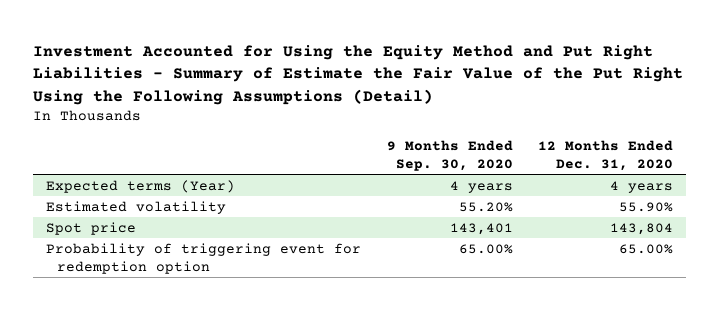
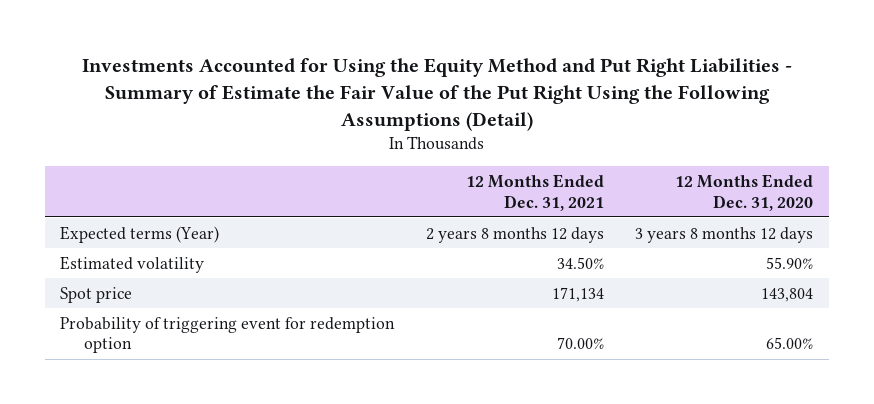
- Investment Accounted for Using the Equity Method and Put Right Liabilities - Summary of Estimate the Fair Value of the Put Right Using the Following Assumptions (Detail)
+ Investments Accounted for Using the Equity Method and Put Right Liabilities - Summary of Estimate the Fair Value of the Put Right Using the Following Assumptions (Detail)
- | 9 Months Ended Sep. 30, 2020 | 12 Months Ended Dec. 31, 2020
+ | 12 Months Ended Dec. 31, 2021 | 12 Months Ended Dec. 31, 2020
- Expected terms (Year) | 4 years | 4 years
+ Expected terms (Year) | 2 years 8 months 12 days | 3 years 8 months 12 days

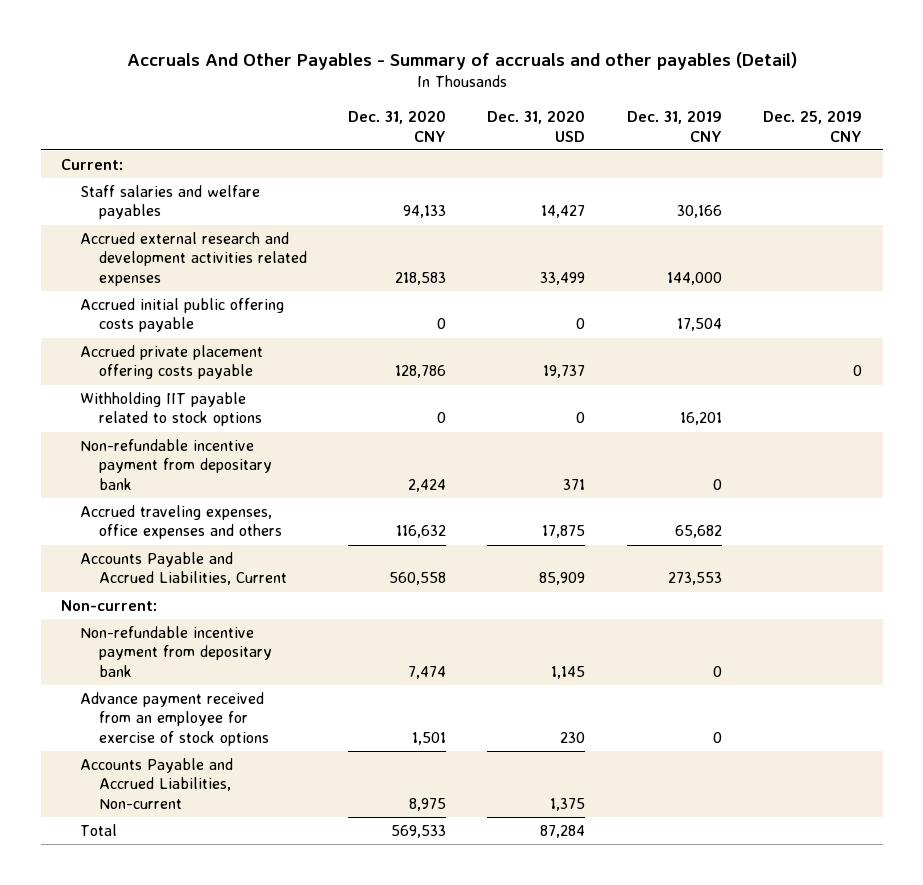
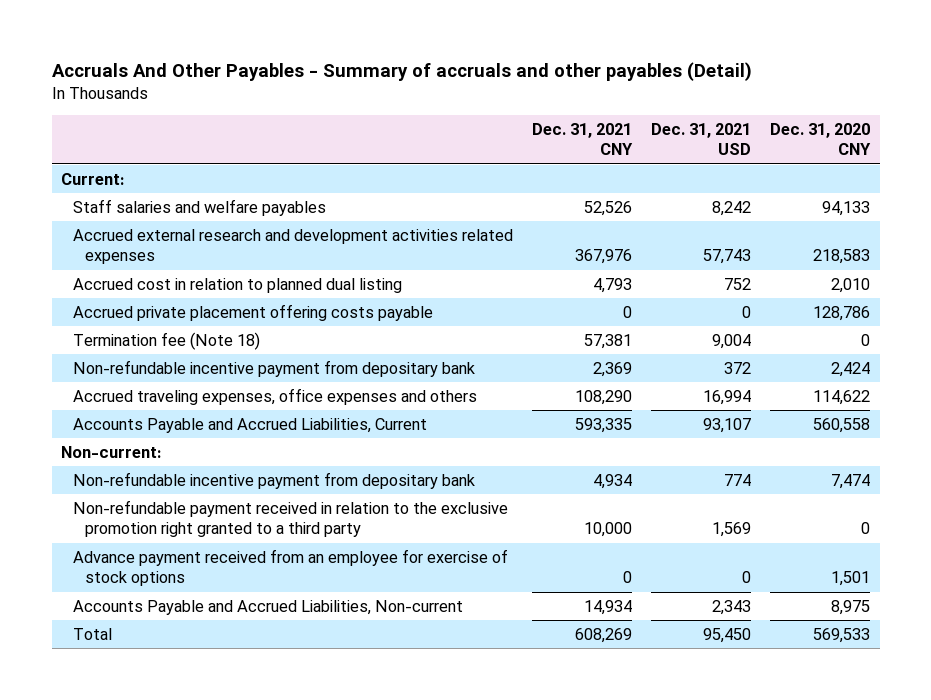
- | Dec. 31, 2020 CNY | Dec. 31, 2020 USD | Dec. 31, 2019 CNY | Dec. 25, 2019 CNY
+ | Dec. 31, 2021 CNY | Dec. 31, 2021 USD | Dec. 31, 2020 CNY
- Accrued initial public offering costs payable | 0 | 0 | 17,504 |
+ Accrued cost in relation to planned dual listing | 4,793 | 752 | 2,010
- Withholding IIT payable related to stock options | 0 | 0 | 16,201 |
+ Termination fee (Note 18) | 57,381 | 9,004 | 0
- Accrued traveling expenses, office expenses and others | 116,632 | 17,875 | 65,682 |
+ Accrued traveling expenses, office expenses and others | 108,290 | 16,994 | 114,622
+ Non-refundable payment received in relation to the exclusive promotion right granted to a third party | 10,000 | 1,569 | 0

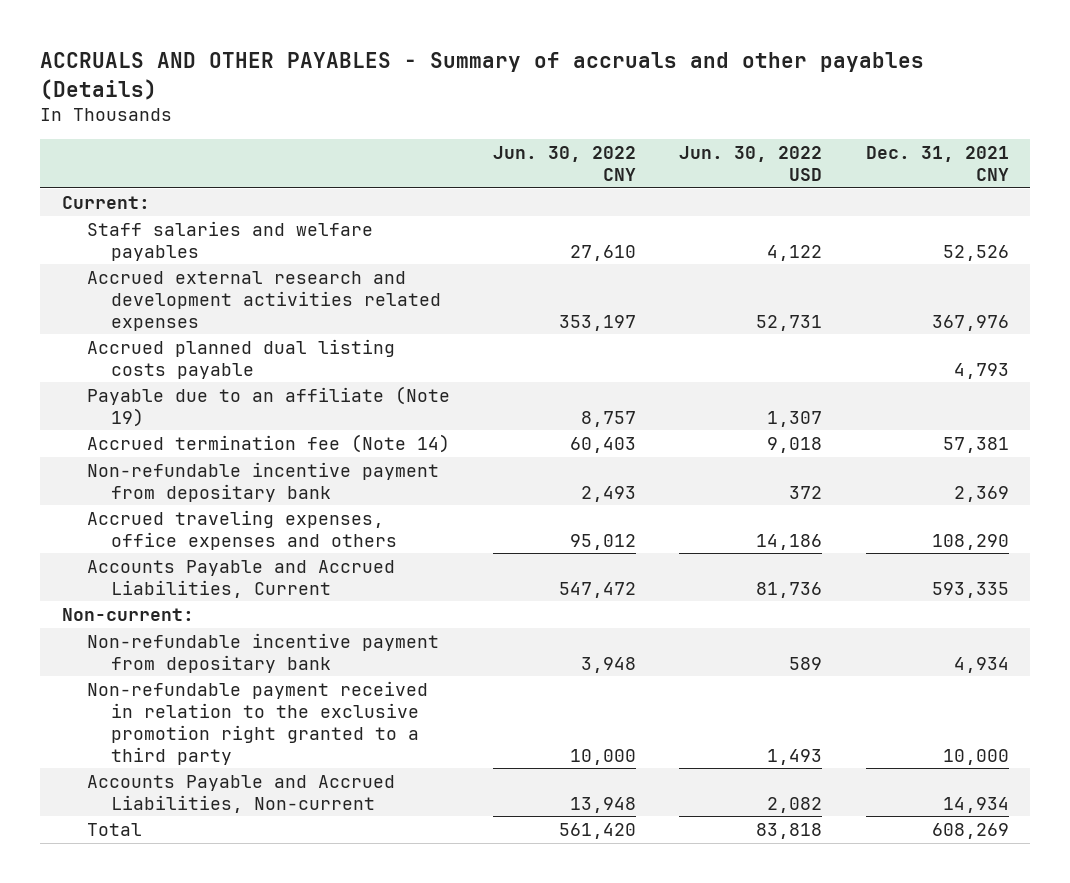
- Accruals And Other Payables - Summary of accruals and other payables (Detail)
+ ACCRUALS AND OTHER PAYABLES - Summary of accruals and other payables (Details)
- | Dec. 31, 2021 CNY | Dec. 31, 2021 USD | Dec. 31, 2020 CNY
+ | Jun. 30, 2022 CNY | Jun. 30, 2022 USD | Dec. 31, 2021 CNY
- Accrued cost in relation to planned dual listing | 4,793 | 752 | 2,010
- Accrued private placement offering costs payable | 0 | 0 | 128,786
- Termination fee (Note 18) | 57,381 | 9,004 | 0
+ Accrued planned dual listing costs payable | | | 4,793
+ Payable due to an affiliate (Note 19) | 8,757 | 1,307 |
+ Accrued termination fee (Note 14) | 60,403 | 9,018 | 57,381
- Advance payment received from an employee for exercise of stock options | 0 | 0 | 1,501

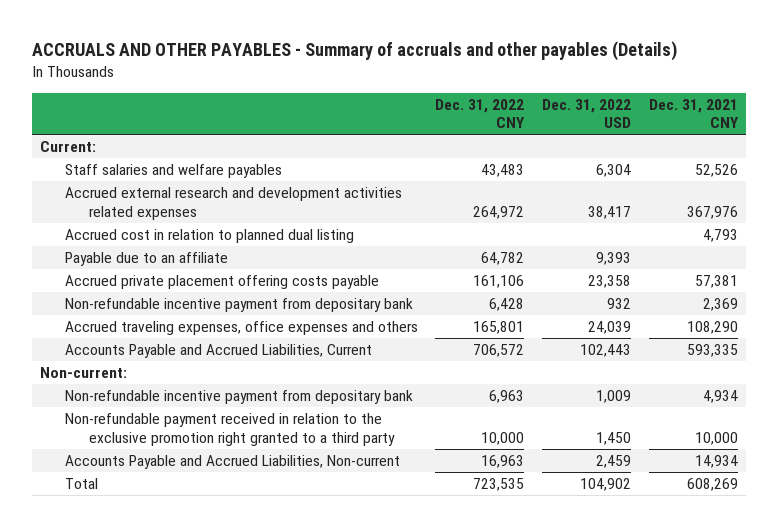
- | Jun. 30, 2022 CNY | Jun. 30, 2022 USD | Dec. 31, 2021 CNY
+ | Dec. 31, 2022 CNY | Dec. 31, 2022 USD | Dec. 31, 2021 CNY
- Accrued planned dual listing costs payable | | | 4,793
- Payable due to an affiliate (Note 19) | 8,757 | 1,307 |
- Accrued termination fee (Note 14) | 60,403 | 9,018 | 57,381
+ Accrued cost in relation to planned dual listing | | | 4,793
+ Payable due to an affiliate | 64,782 | 9,393 |
+ Accrued private placement offering costs payable | 161,106 | 23,358 | 57,381

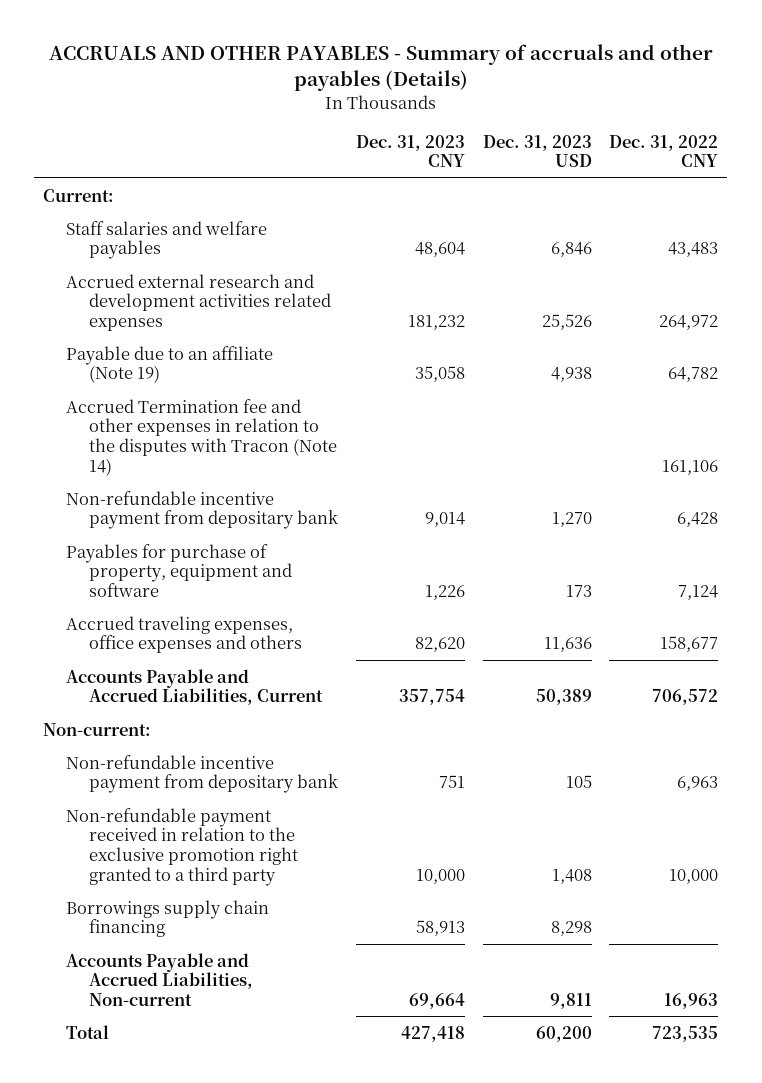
- | Dec. 31, 2022 CNY | Dec. 31, 2022 USD | Dec. 31, 2021 CNY
+ | Dec. 31, 2023 CNY | Dec. 31, 2023 USD | Dec. 31, 2022 CNY
- Accrued cost in relation to planned dual listing | | | 4,793
- Payable due to an affiliate | 64,782 | 9,393 |
- Accrued private placement offering costs payable | 161,106 | 23,358 | 57,381
+ Payable due to an affiliate (Note 19) | 35,058 | 4,938 | 64,782
+ Accrued Termination fee and other expenses in relation to the disputes with Tracon (Note 14) | | | 161,106
- Accrued traveling expenses, office expenses and others | 165,801 | 24,039 | 108,290
+ Payables for purchase of property, equipment and software | 1,226 | 173 | 7,124
+ Accrued traveling expenses, office expenses and others | 82,620 | 11,636 | 158,677
+ Borrowings supply chain financing | 58,913 | 8,298 |

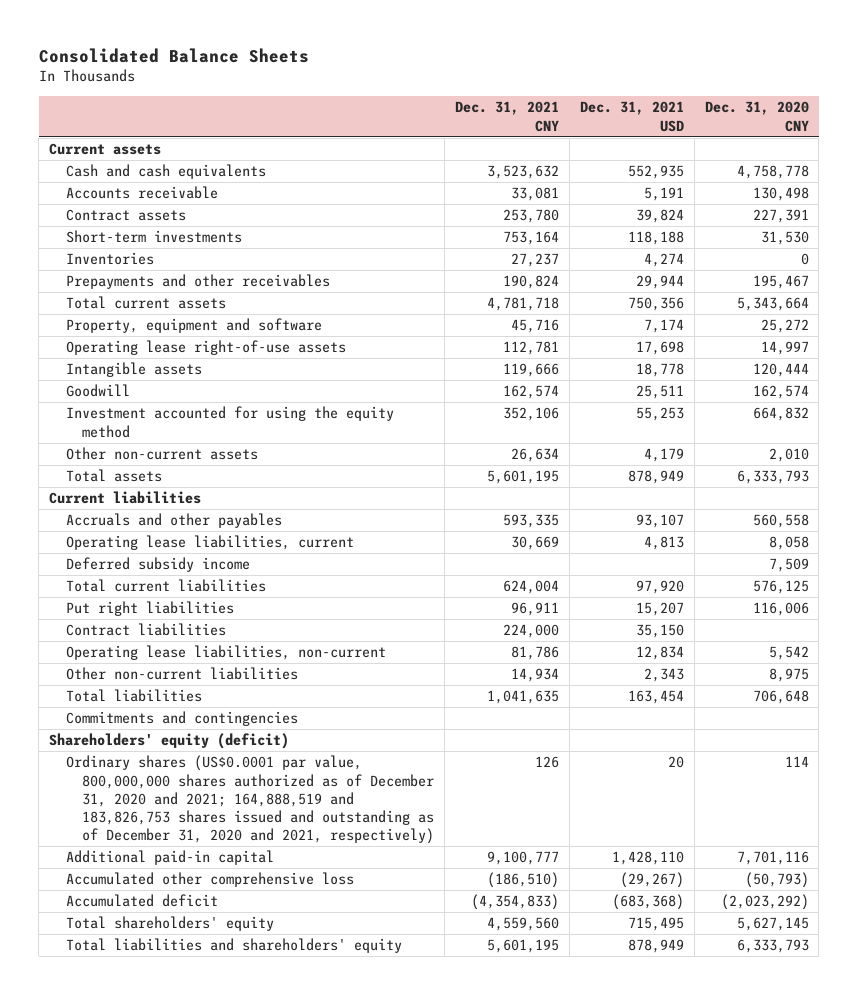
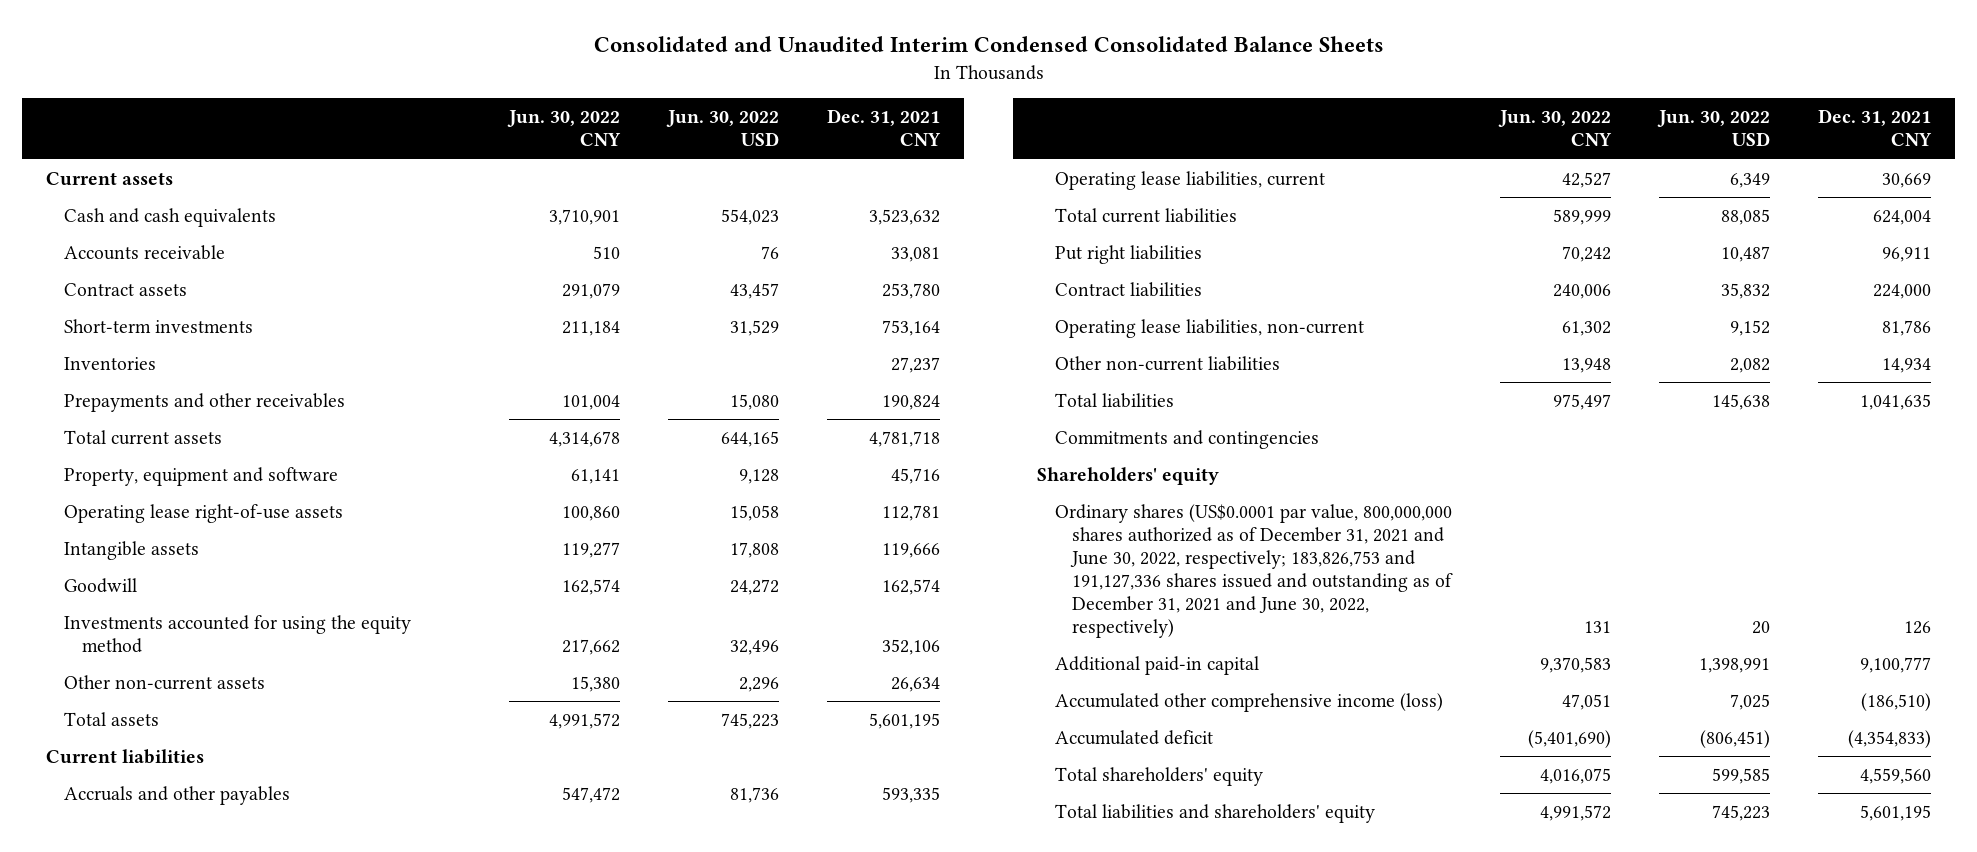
- Consolidated Balance Sheets
+ Consolidated and Unaudited Interim Condensed Consolidated Balance Sheets
- | Dec. 31, 2021 CNY | Dec. 31, 2021 USD | Dec. 31, 2020 CNY
+ | Jun. 30, 2022 CNY | Jun. 30, 2022 USD | Dec. 31, 2021 CNY
- Investment accounted for using the equity method | 352,106 | 55,253 | 664,832
+ Investments accounted for using the equity method | 217,662 | 32,496 | 352,106
- Deferred subsidy income | | | 7,509
- Shareholders' equity (deficit)
- Ordinary shares (US$0.0001 par value, 800,000,000 shares authorized as of December 31, 2020 and 2021; 164,888,519 and 183,826,753 shares issued and outstanding as of December 31, 2020 and 2021, respectively) | 126 | 20 | 114
+ Shareholders' equity
+ Ordinary shares (US$0.0001 par value, 800,000,000 shares authorized as of December 31, 2021 and June 30, 2022, respectively; 183,826,753 and 191,127,336 shares issued and outstanding as of December 31, 2021 and June 30, 2022, respectively) | 131 | 20 | 126
- Accumulated other comprehensive loss | (186,510) | (29,267) | (50,793)
+ Accumulated other comprehensive income (loss) | 47,051 | 7,025 | (186,510)

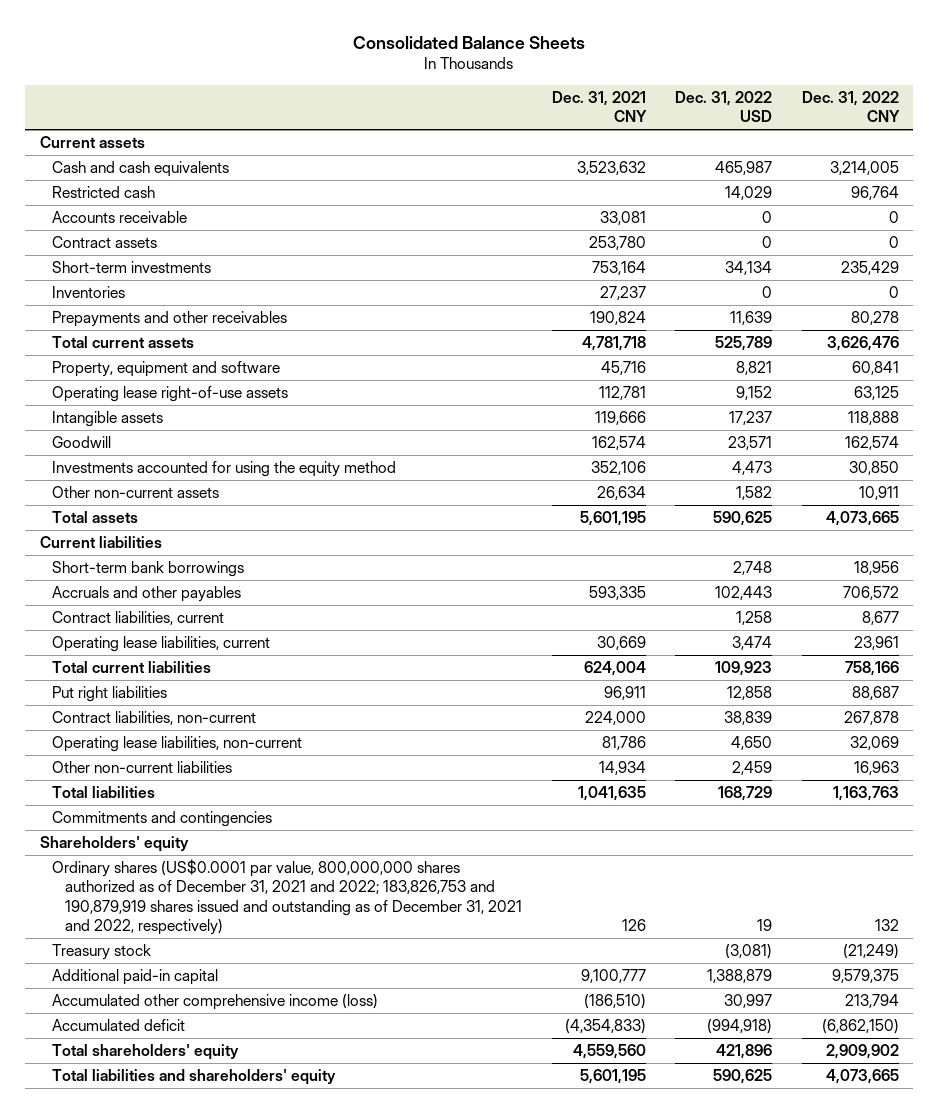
- Consolidated and Unaudited Interim Condensed Consolidated Balance Sheets
+ Consolidated Balance Sheets
- | Jun. 30, 2022 CNY | Jun. 30, 2022 USD | Dec. 31, 2021 CNY
+ | Dec. 31, 2021 CNY | Dec. 31, 2022 USD | Dec. 31, 2022 CNY
+ Restricted cash | | 14,029 | 96,764
+ Short-term bank borrowings | | 2,748 | 18,956
+ Contract liabilities, current | | 1,258 | 8,677
- Contract liabilities | 240,006 | 35,832 | 224,000
+ Contract liabilities, non-current | 224,000 | 38,839 | 267,878
- Ordinary shares (US$0.0001 par value, 800,000,000 shares authorized as of December 31, 2021 and June 30, 2022, respectively; 183,826,753 and 191,127,336 shares issued and outstanding as of December 31, 2021 and June 30, 2022, respectively) | 131 | 20 | 126
+ Ordinary shares (US$0.0001 par value, 800,000,000 shares authorized as of December 31, 2021 and 2022; 183,826,753 and 190,879,919 shares issued and outstanding as of December 31, 2021 and 2022, respectively) | 126 | 19 | 132
+ Treasury stock | | (3,081) | (21,249)

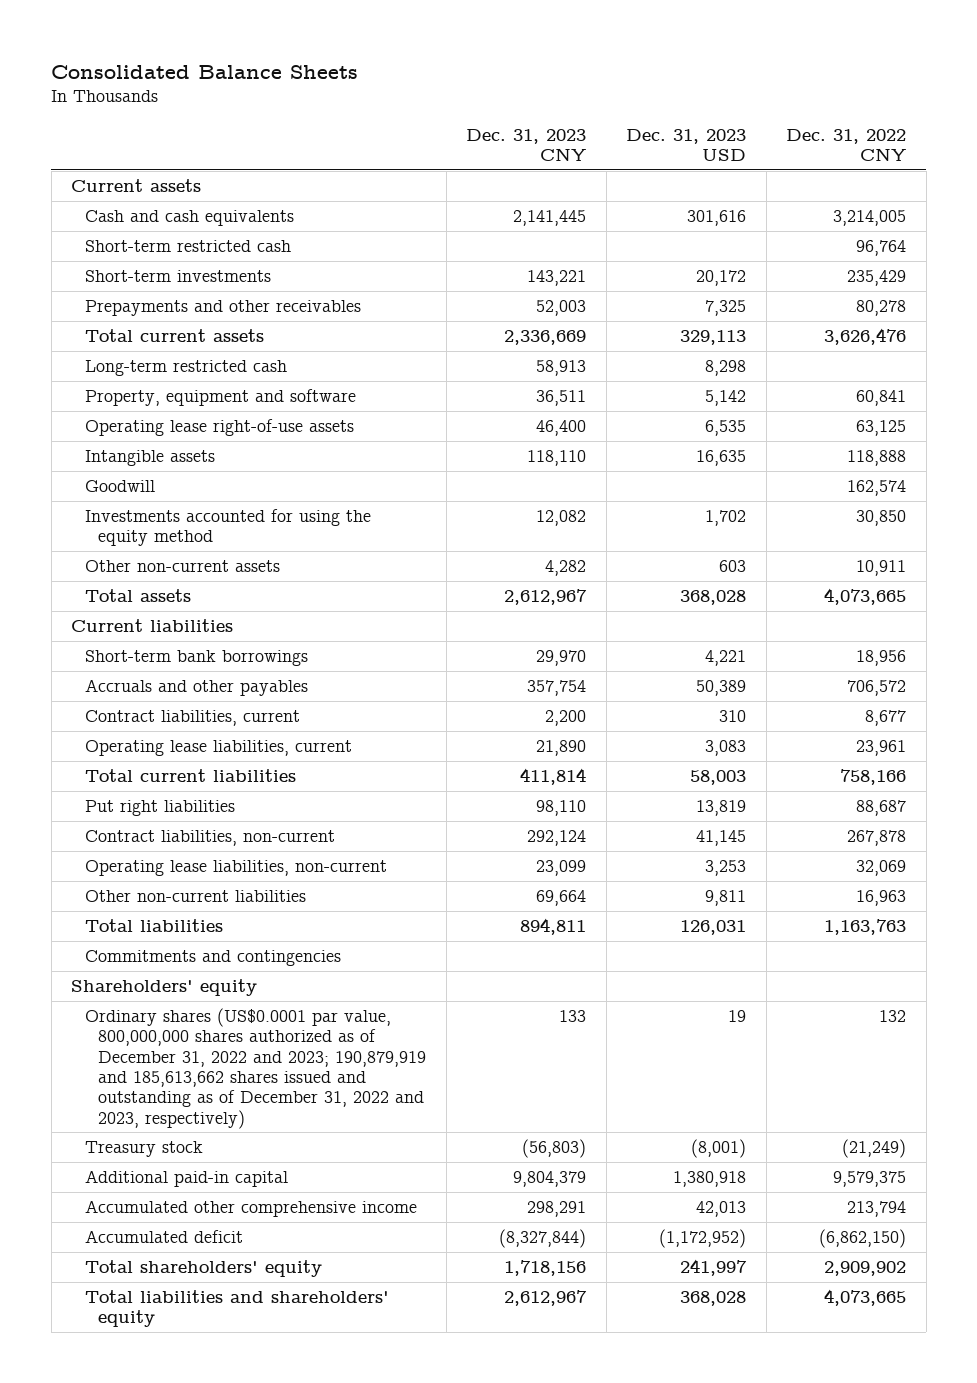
- | Dec. 31, 2021 CNY | Dec. 31, 2022 USD | Dec. 31, 2022 CNY
+ | Dec. 31, 2023 CNY | Dec. 31, 2023 USD | Dec. 31, 2022 CNY
- Restricted cash | | 14,029 | 96,764
- Accounts receivable | 33,081 | 0 | 0
- Contract assets | 253,780 | 0 | 0
+ Short-term restricted cash | | | 96,764
- Inventories | 27,237 | 0 | 0
+ Long-term restricted cash | 58,913 | 8,298 |
- Ordinary shares (US$0.0001 par value, 800,000,000 shares authorized as of December 31, 2021 and 2022; 183,826,753 and 190,879,919 shares issued and outstanding as of December 31, 2021 and 2022, respectively) | 126 | 19 | 132
+ Ordinary shares (US$0.0001 par value, 800,000,000 shares authorized as of December 31, 2022 and 2023; 190,879,919 and 185,613,662 shares issued and outstanding as of December 31, 2022 and 2023, respectively) | 133 | 19 | 132
- Accumulated other comprehensive income (loss) | (186,510) | 30,997 | 213,794
+ Accumulated other comprehensive income | 298,291 | 42,013 | 213,794

